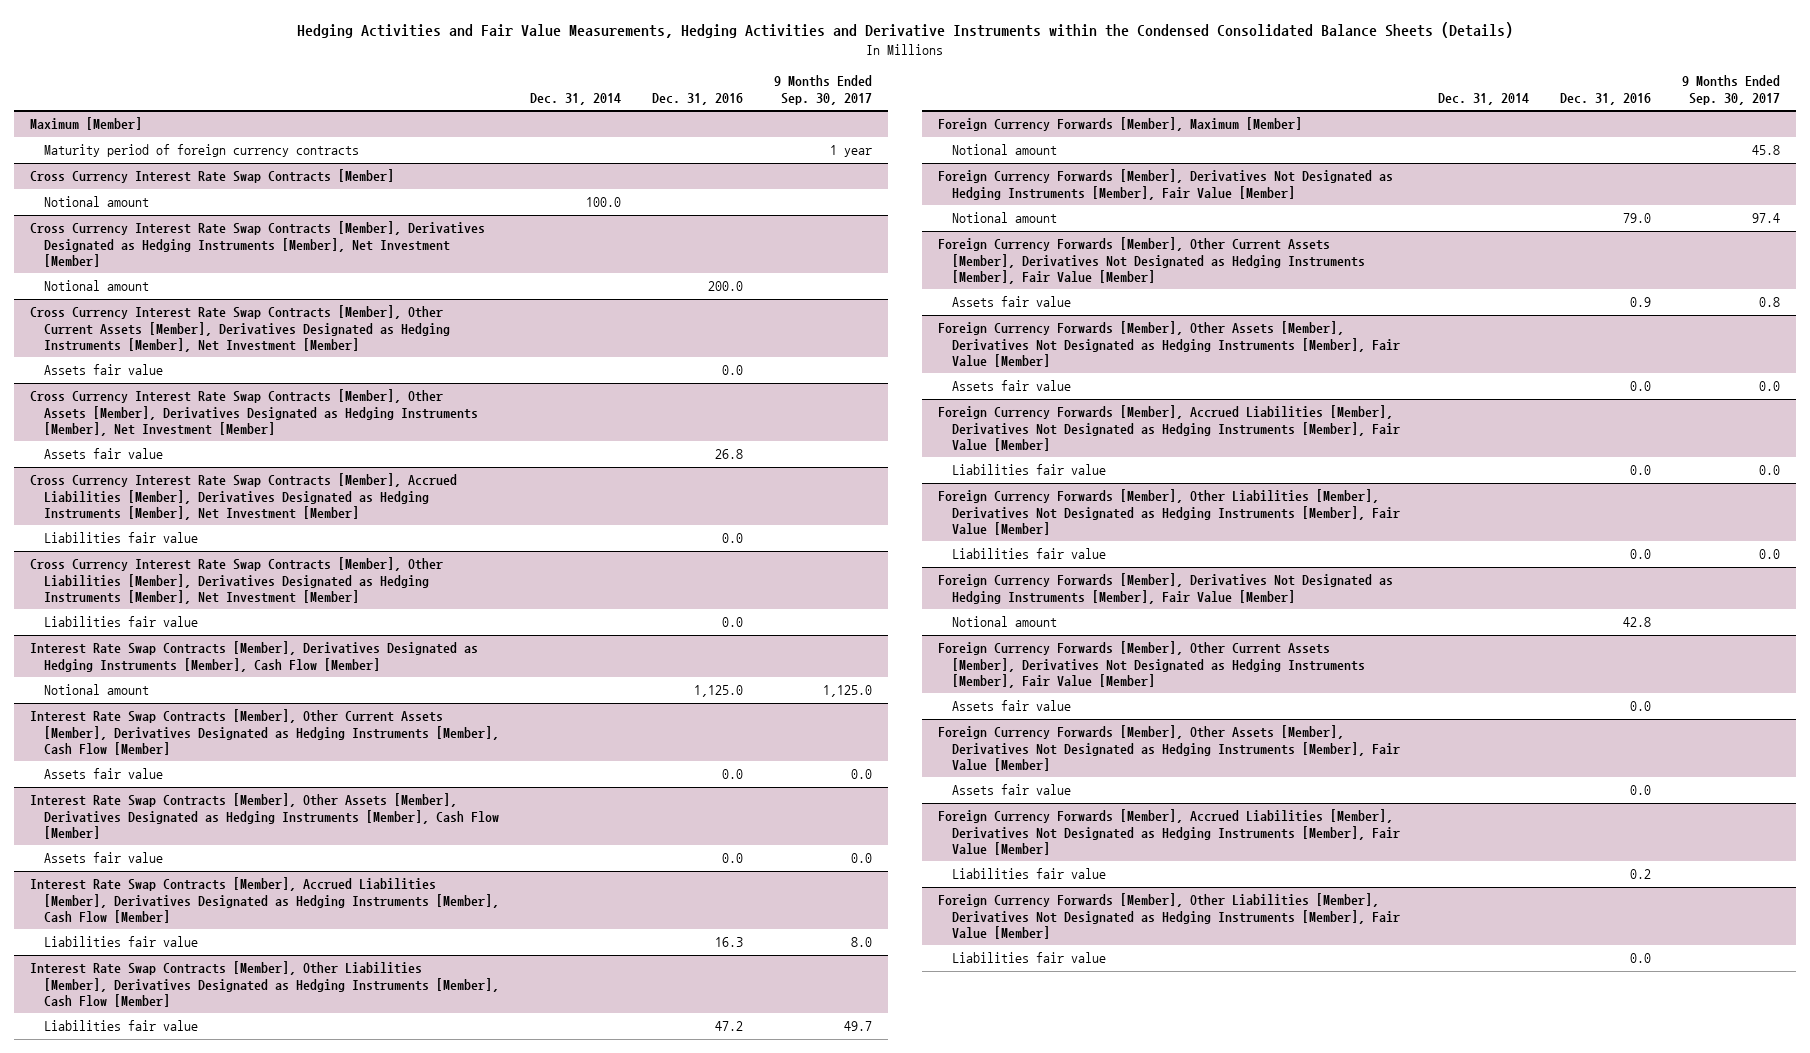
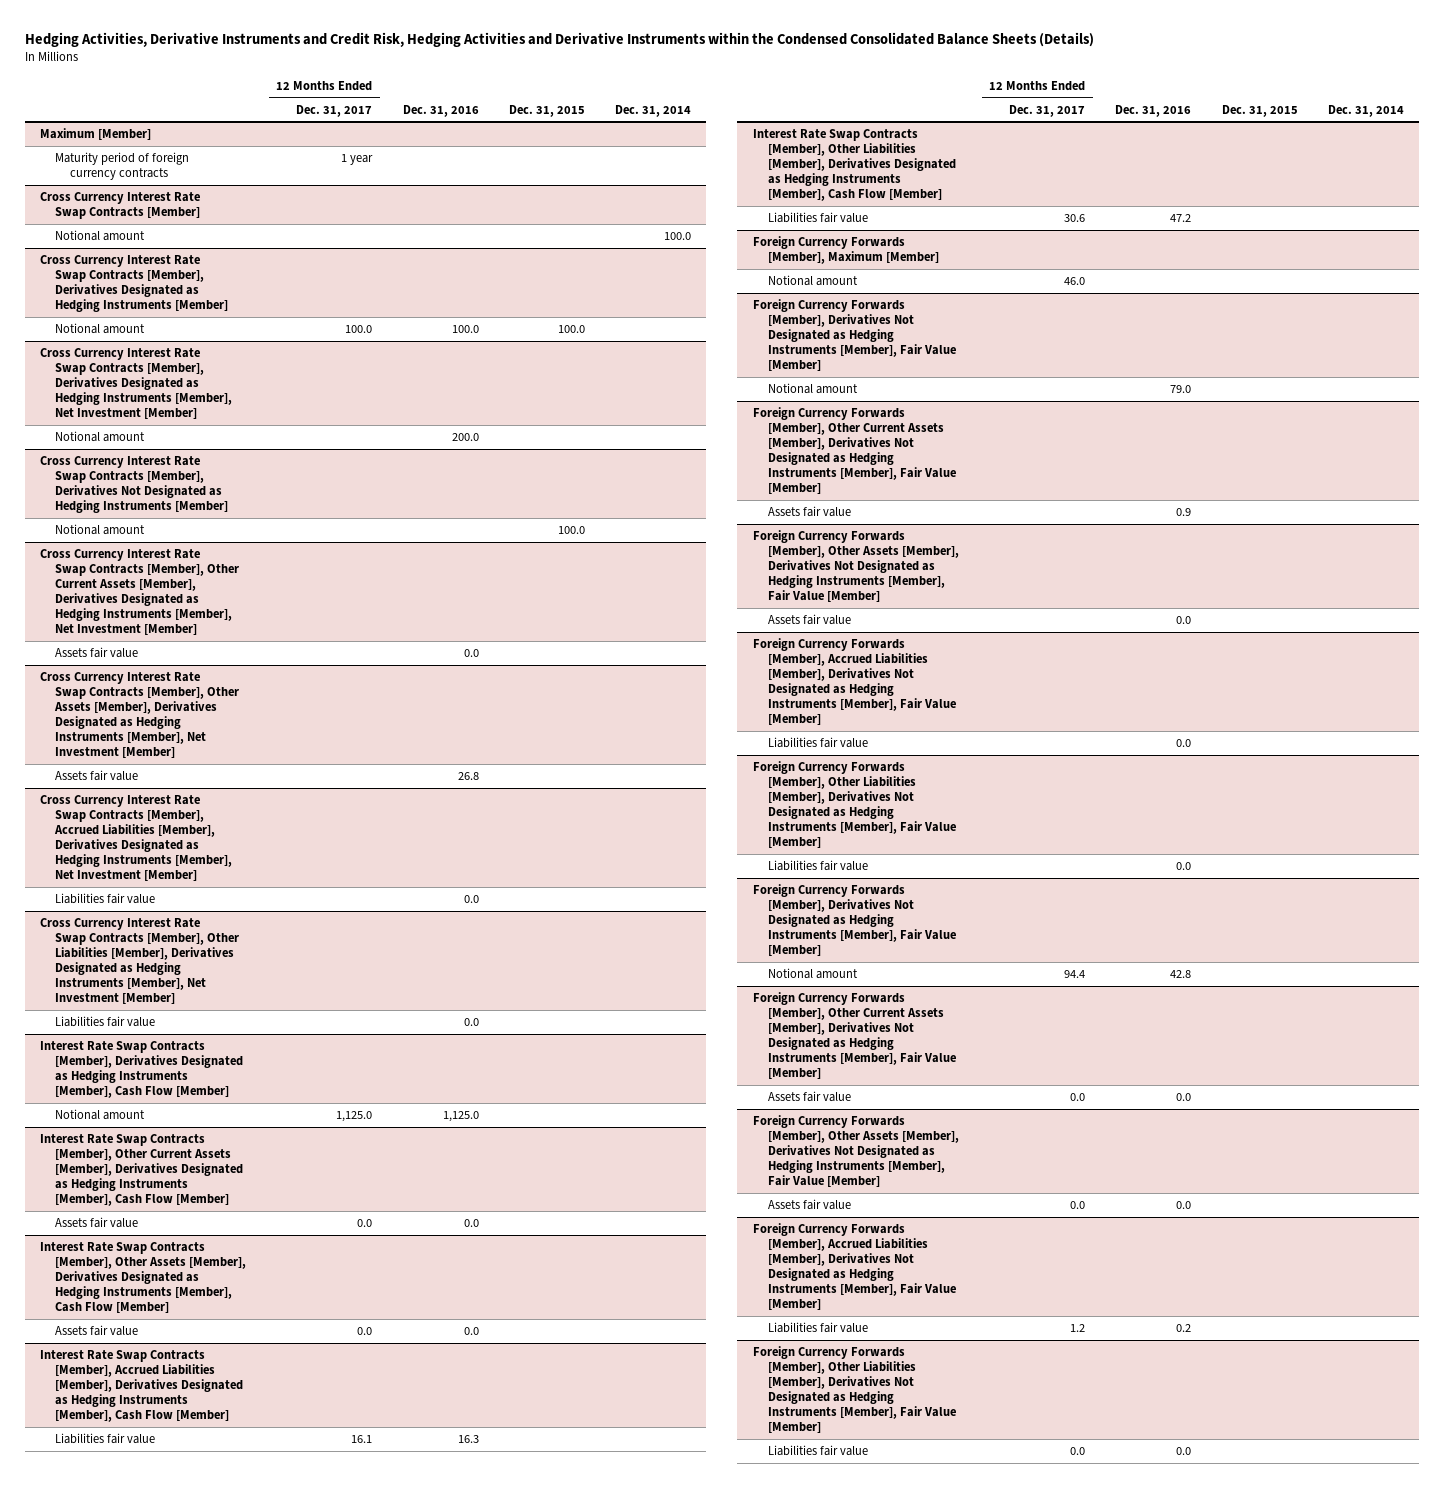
- Hedging Activities and Fair Value Measurements, Hedging Activities and Derivative Instruments within the Condensed Consolidated Balance Sheets (Details)
+ Hedging Activities, Derivative Instruments and Credit Risk, Hedging Activities and Derivative Instruments within the Condensed Consolidated Balance Sheets (Details)
- | Dec. 31, 2014 | Dec. 31, 2016 | 9 Months Ended Sep. 30, 2017
+ | 12 Months Ended Dec. 31, 2017 | Dec. 31, 2016 | Dec. 31, 2015 | Dec. 31, 2014
+ Cross Currency Interest Rate Swap Contracts [Member], Derivatives Designated as Hedging Instruments [Member]
+ Notional amount | 100.0 | 100.0 | 100.0 |
+ Cross Currency Interest Rate Swap Contracts [Member], Derivatives Not Designated as Hedging Instruments [Member]
+ Notional amount | | | 100.0 |

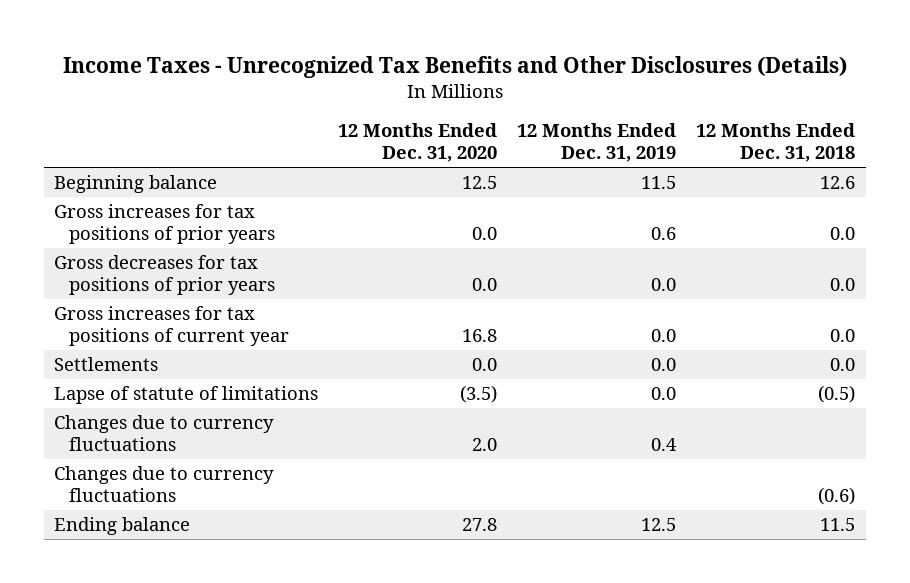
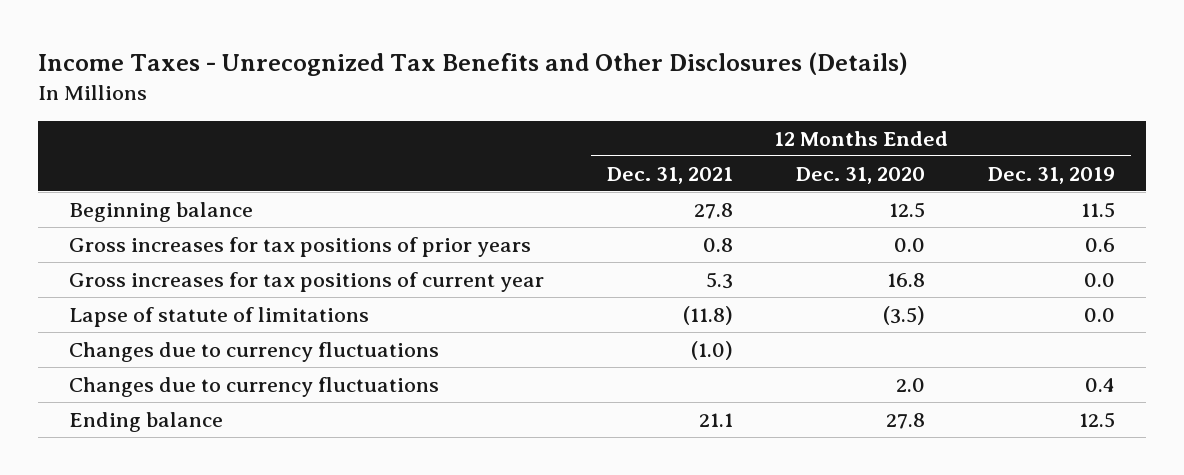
- | 12 Months Ended Dec. 31, 2020 | 12 Months Ended Dec. 31, 2019 | 12 Months Ended Dec. 31, 2018
+ | 12 Months Ended Dec. 31, 2021 | 12 Months Ended Dec. 31, 2020 | 12 Months Ended Dec. 31, 2019
- Gross decreases for tax positions of prior years | 0.0 | 0.0 | 0.0
- Settlements | 0.0 | 0.0 | 0.0
moved down: Changes due to currency fluctuations | | 2.0 | 0.4

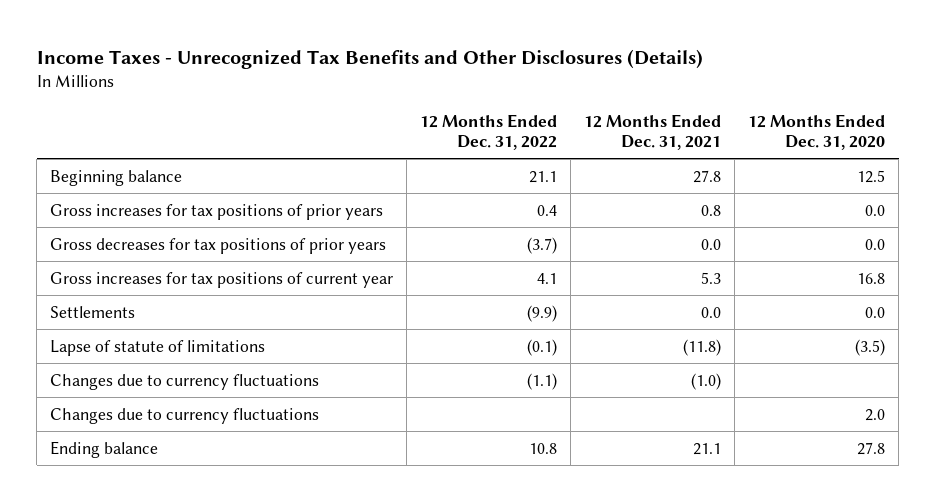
- | 12 Months Ended Dec. 31, 2021 | 12 Months Ended Dec. 31, 2020 | 12 Months Ended Dec. 31, 2019
+ | 12 Months Ended Dec. 31, 2022 | 12 Months Ended Dec. 31, 2021 | 12 Months Ended Dec. 31, 2020
+ Gross decreases for tax positions of prior years | (3.7) | 0.0 | 0.0
+ Settlements | (9.9) | 0.0 | 0.0

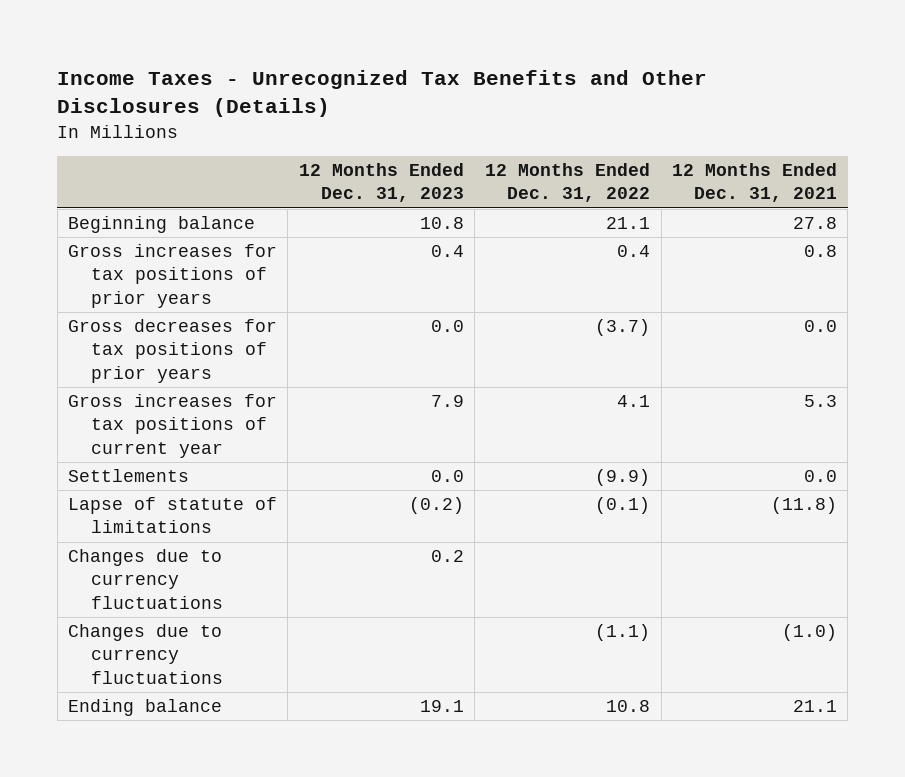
- | 12 Months Ended Dec. 31, 2022 | 12 Months Ended Dec. 31, 2021 | 12 Months Ended Dec. 31, 2020
+ | 12 Months Ended Dec. 31, 2023 | 12 Months Ended Dec. 31, 2022 | 12 Months Ended Dec. 31, 2021
moved down: Changes due to currency fluctuations | | (1.1) | (1.0)

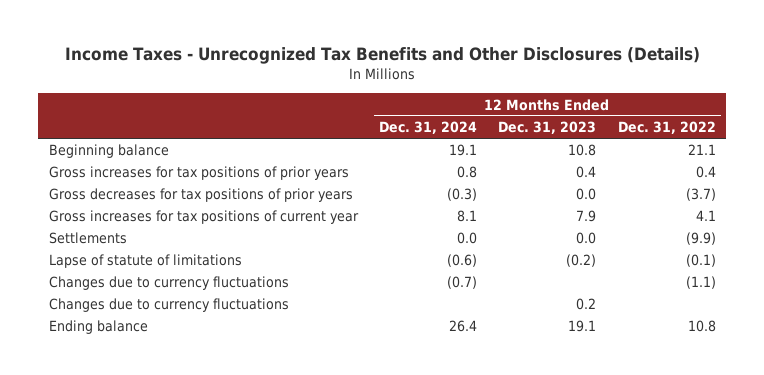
- | 12 Months Ended Dec. 31, 2023 | 12 Months Ended Dec. 31, 2022 | 12 Months Ended Dec. 31, 2021
+ | 12 Months Ended Dec. 31, 2024 | 12 Months Ended Dec. 31, 2023 | 12 Months Ended Dec. 31, 2022
moved down: Changes due to currency fluctuations | | 0.2 |

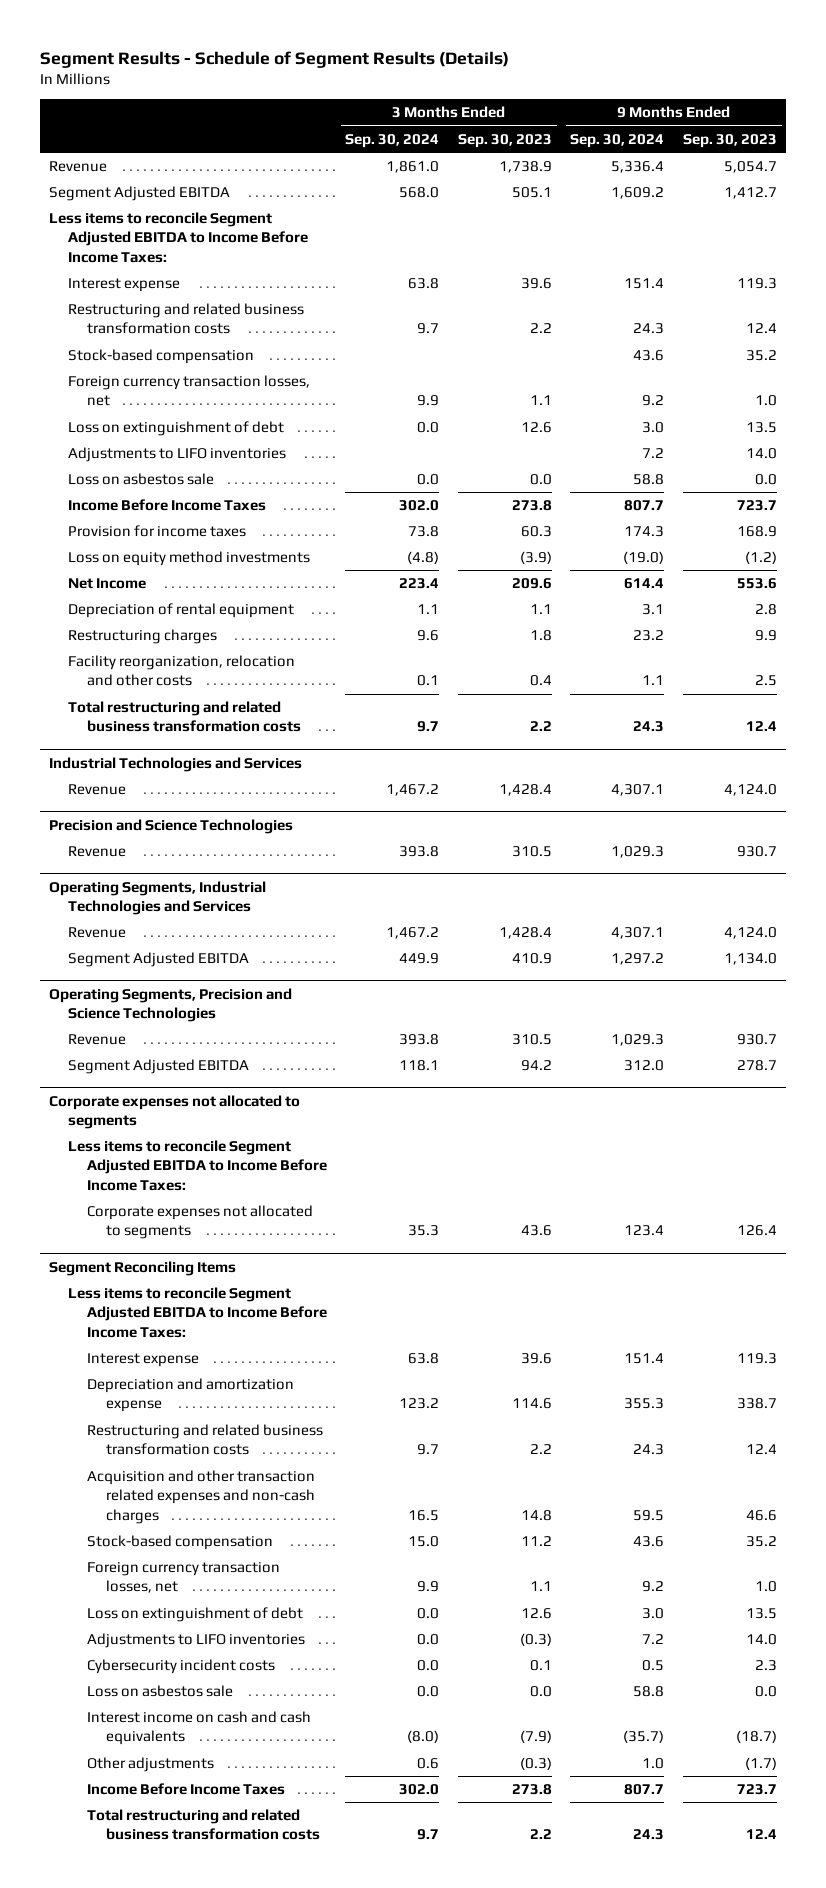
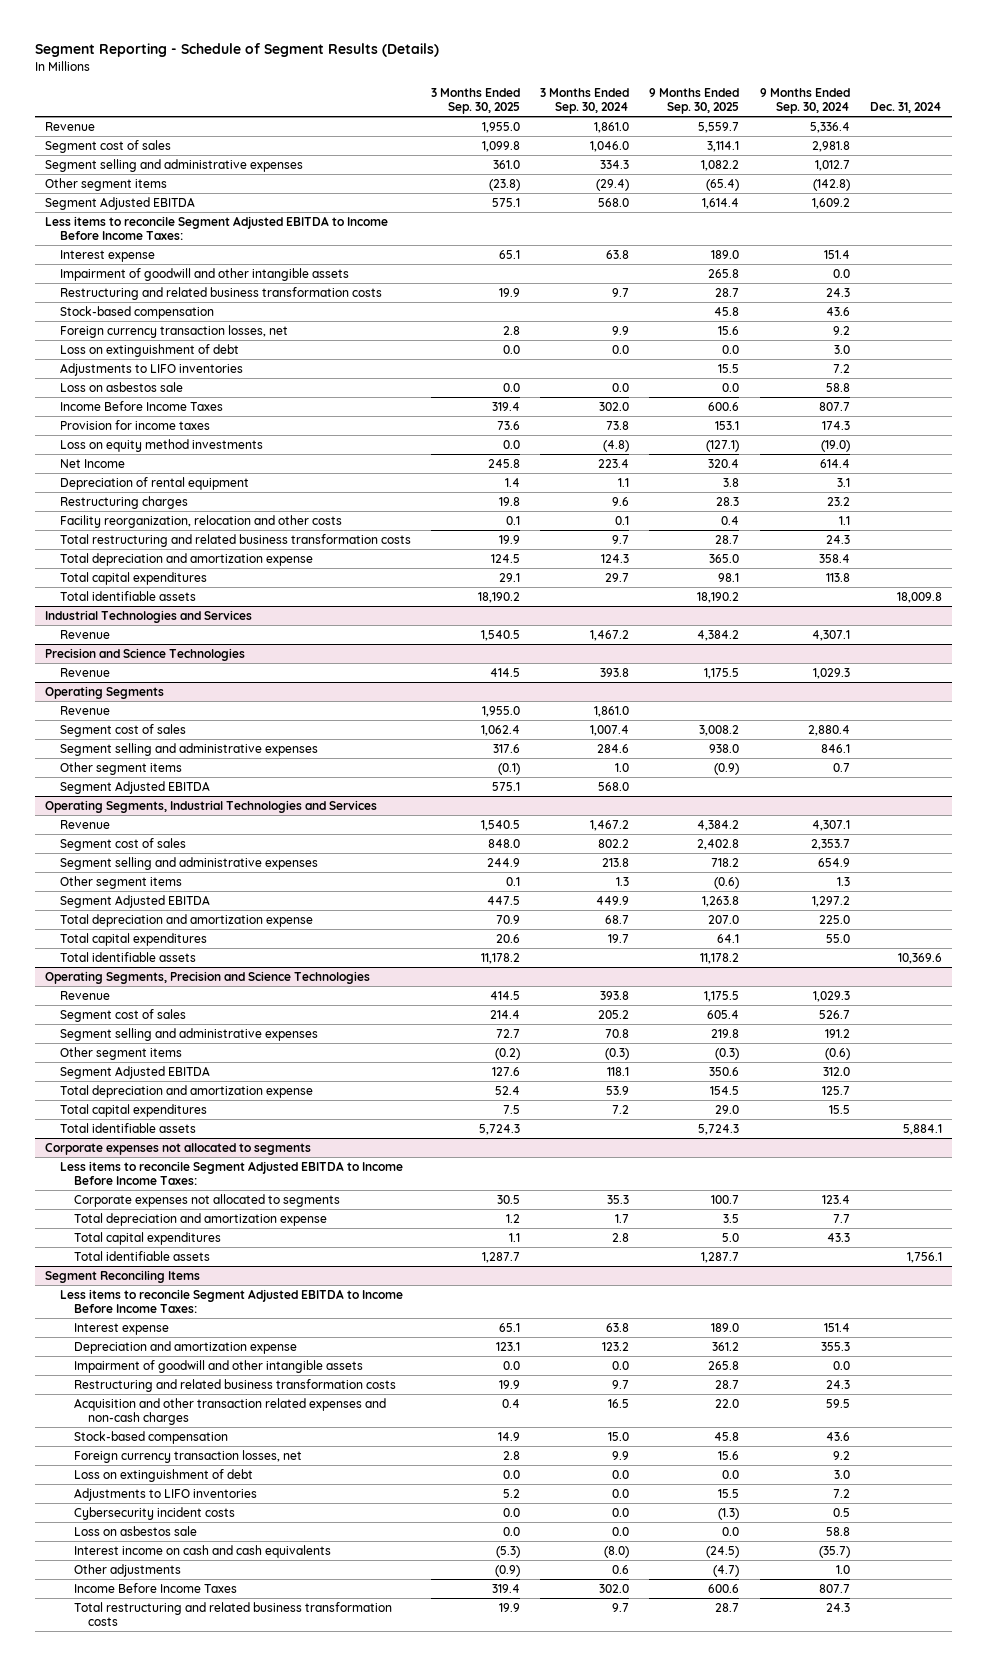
- Segment Results - Schedule of Segment Results (Details)
+ Segment Reporting - Schedule of Segment Results (Details)
- | 3 Months Ended Sep. 30, 2024 | 3 Months Ended Sep. 30, 2023 | 9 Months Ended Sep. 30, 2024 | 9 Months Ended Sep. 30, 2023
+ | 3 Months Ended Sep. 30, 2025 | 3 Months Ended Sep. 30, 2024 | 9 Months Ended Sep. 30, 2025 | 9 Months Ended Sep. 30, 2024 | Dec. 31, 2024
+ Segment cost of sales | 1,099.8 | 1,046.0 | 3,114.1 | 2,981.8 |
+ Segment selling and administrative expenses | 361.0 | 334.3 | 1,082.2 | 1,012.7 |
+ Other segment items | (23.8) | (29.4) | (65.4) | (142.8) |
+ Impairment of goodwill and other intangible assets | | | 265.8 | 0.0 |
+ Total depreciation and amortization expense | 124.5 | 124.3 | 365.0 | 358.4 |
+ Total capital expenditures | 29.1 | 29.7 | 98.1 | 113.8 |
+ Total identifiable assets | 18,190.2 | | 18,190.2 | | 18,009.8
+ Operating Segments
+ Revenue | 1,955.0 | 1,861.0 | | |
+ Segment cost of sales | 1,062.4 | 1,007.4 | 3,008.2 | 2,880.4 |
+ Segment selling and administrative expenses | 317.6 | 284.6 | 938.0 | 846.1 |
+ Other segment items | (0.1) | 1.0 | (0.9) | 0.7 |
+ Segment Adjusted EBITDA | 575.1 | 568.0 | | |
@ Operating Segments, Industrial Technologies and Services
+ Segment cost of sales | 848.0 | 802.2 | 2,402.8 | 2,353.7 |
+ Segment selling and administrative expenses | 244.9 | 213.8 | 718.2 | 654.9 |
+ Other segment items | 0.1 | 1.3 | (0.6) | 1.3 |
+ Total depreciation and amortization expense | 70.9 | 68.7 | 207.0 | 225.0 |
+ Total capital expenditures | 20.6 | 19.7 | 64.1 | 55.0 |
+ Total identifiable assets | 11,178.2 | | 11,178.2 | | 10,369.6
@ Operating Segments, Precision and Science Technologies
+ Segment cost of sales | 214.4 | 205.2 | 605.4 | 526.7 |
+ Segment selling and administrative expenses | 72.7 | 70.8 | 219.8 | 191.2 |
+ Other segment items | (0.2) | (0.3) | (0.3) | (0.6) |
+ Total depreciation and amortization expense | 52.4 | 53.9 | 154.5 | 125.7 |
+ Total capital expenditures | 7.5 | 7.2 | 29.0 | 15.5 |
+ Total identifiable assets | 5,724.3 | | 5,724.3 | | 5,884.1
@ Corporate expenses not allocated to segments
+ Total depreciation and amortization expense | 1.2 | 1.7 | 3.5 | 7.7 |
+ Total capital expenditures | 1.1 | 2.8 | 5.0 | 43.3 |
+ Total identifiable assets | 1,287.7 | | 1,287.7 | | 1,756.1
@ Segment Reconciling Items
+ Impairment of goodwill and other intangible assets | 0.0 | 0.0 | 265.8 | 0.0 |

